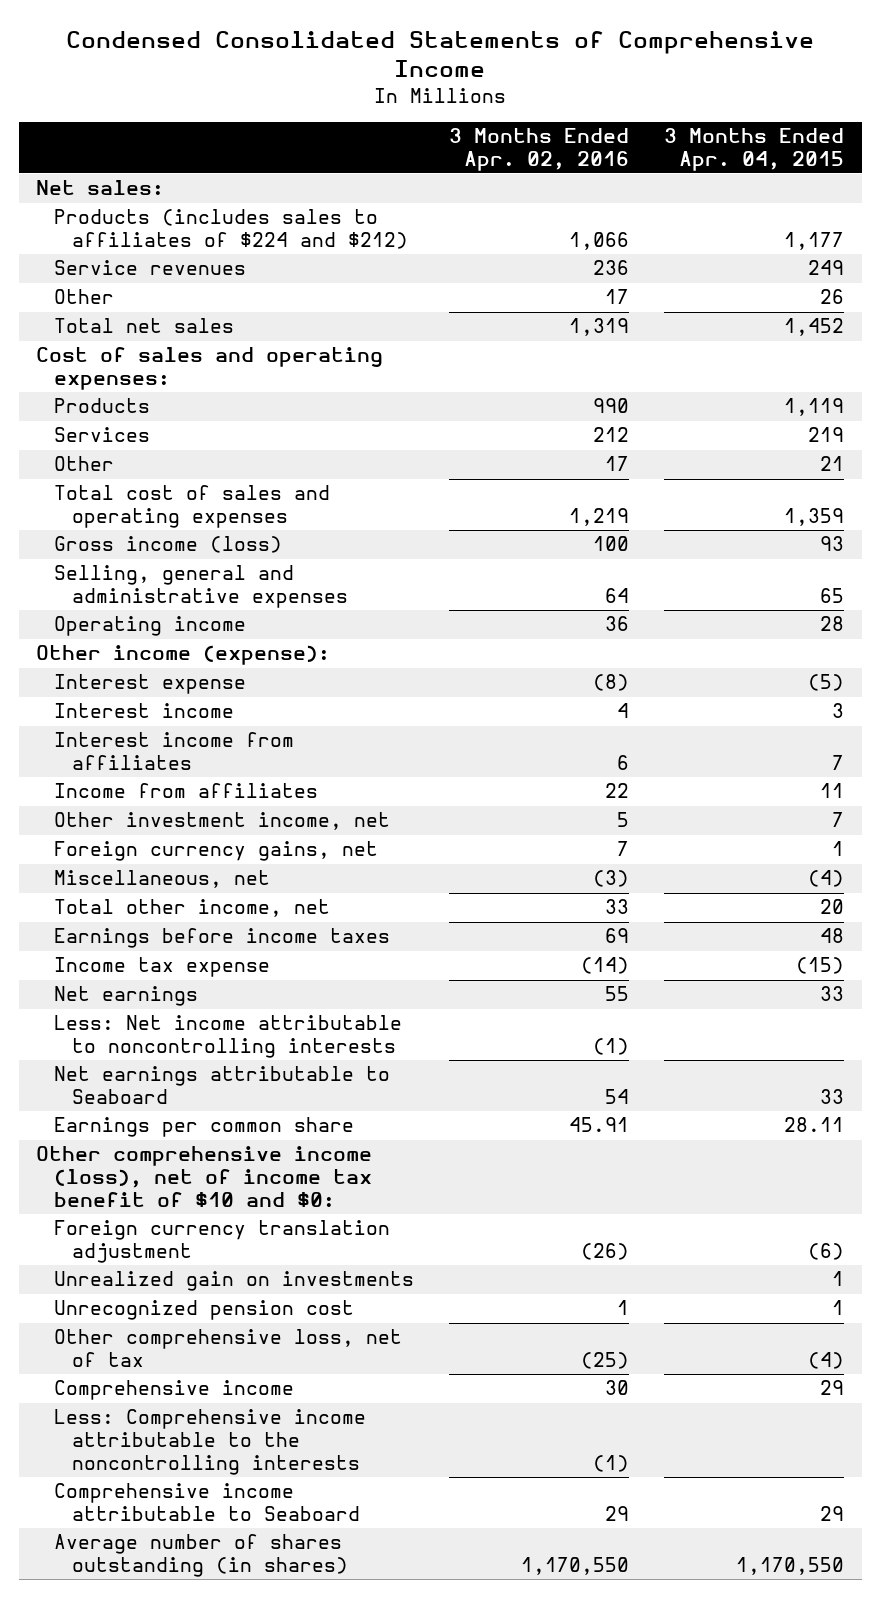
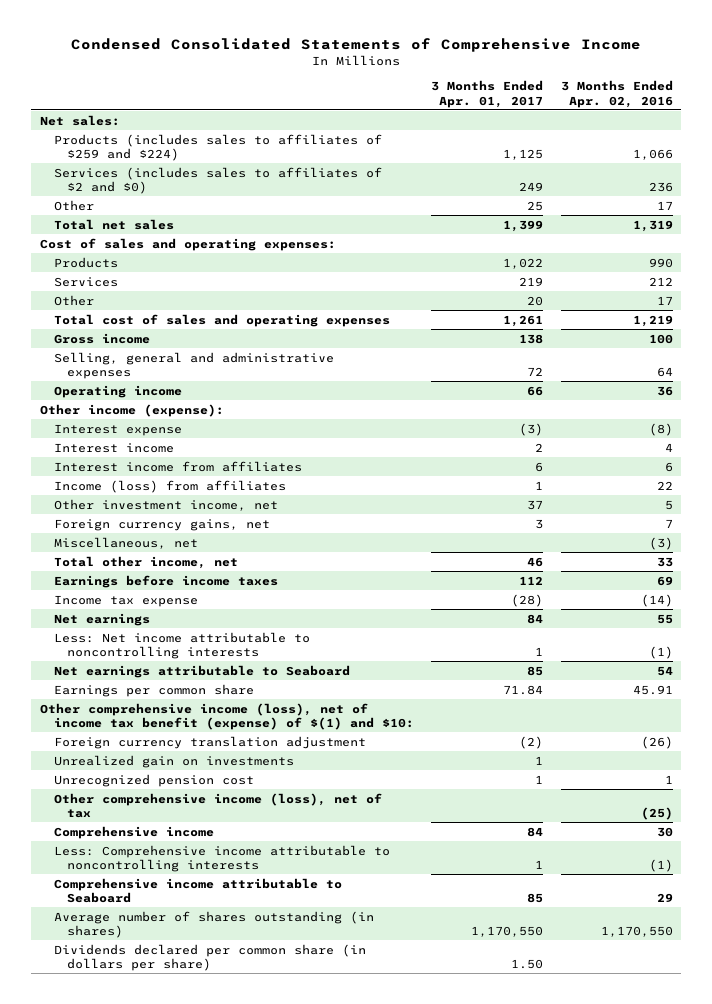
- | 3 Months Ended Apr. 02, 2016 | 3 Months Ended Apr. 04, 2015
+ | 3 Months Ended Apr. 01, 2017 | 3 Months Ended Apr. 02, 2016
- Products (includes sales to affiliates of $224 and $212) | 1,066 | 1,177
- Service revenues | 236 | 249
+ Products (includes sales to affiliates of $259 and $224) | 1,125 | 1,066
+ Services (includes sales to affiliates of $2 and $0) | 249 | 236
- Gross income (loss) | 100 | 93
+ Gross income | 138 | 100
- Income from affiliates | 22 | 11
+ Income (loss) from affiliates | 1 | 22
- Other comprehensive income (loss), net of income tax benefit of $10 and $0:
+ Other comprehensive income (loss), net of income tax benefit (expense) of $(1) and $10:
- Other comprehensive loss, net of tax | (25) | (4)
+ Other comprehensive income (loss), net of tax | | (25)
- Less: Comprehensive income attributable to the noncontrolling interests | (1) |
+ Less: Comprehensive income attributable to noncontrolling interests | 1 | (1)
+ Dividends declared per common share (in dollars per share) | 1.50 |

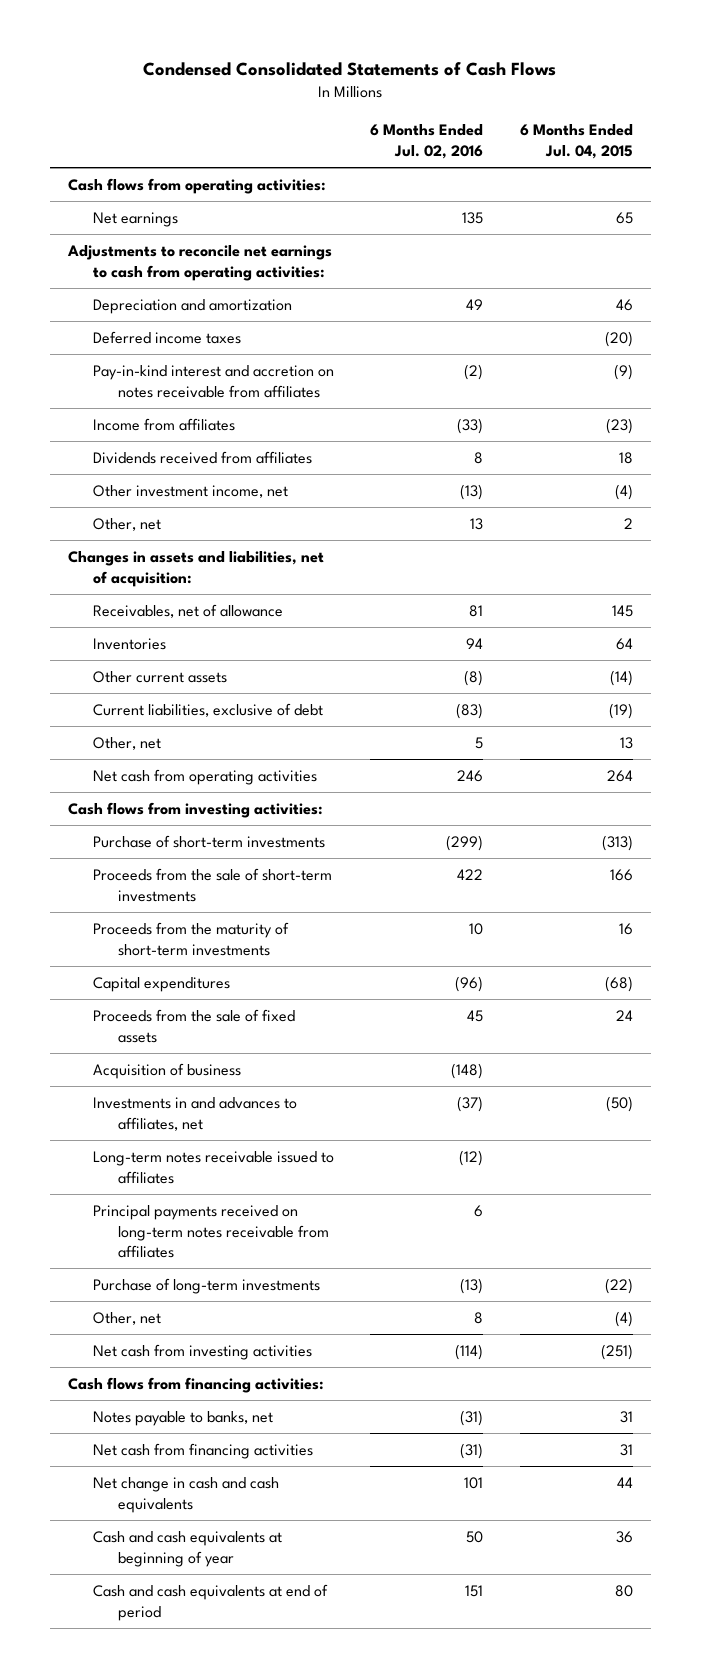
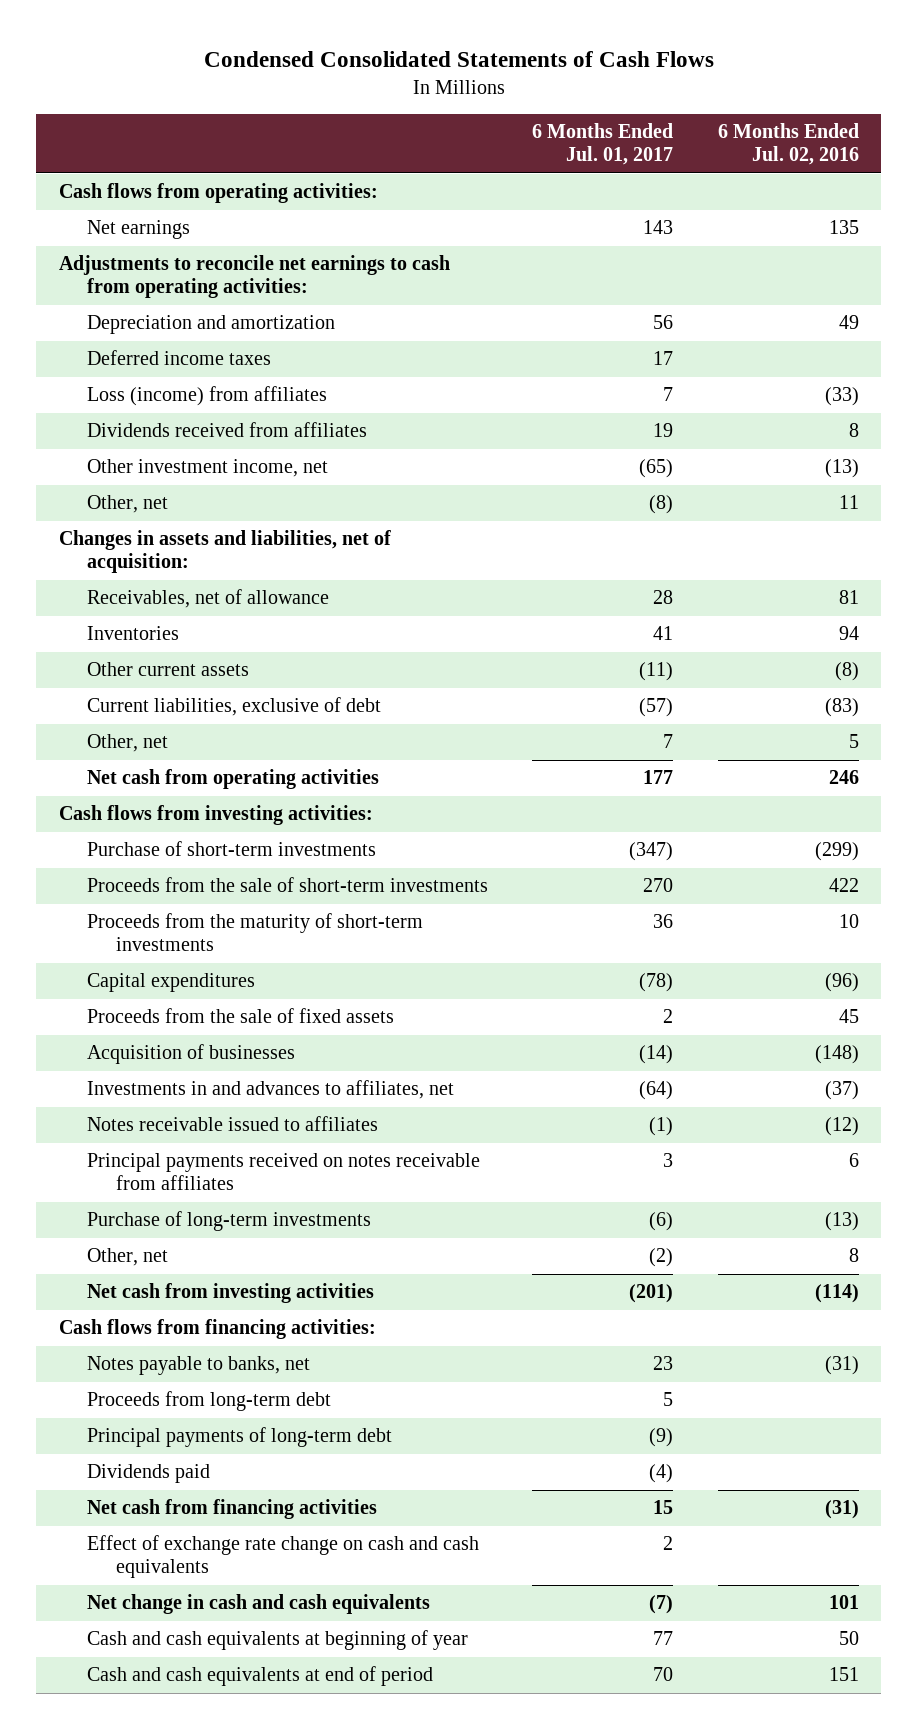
- | 6 Months Ended Jul. 02, 2016 | 6 Months Ended Jul. 04, 2015
+ | 6 Months Ended Jul. 01, 2017 | 6 Months Ended Jul. 02, 2016
- Pay-in-kind interest and accretion on notes receivable from affiliates | (2) | (9)
- Income from affiliates | (33) | (23)
+ Loss (income) from affiliates | 7 | (33)
- Other, net | 13 | 2
+ Other, net | (8) | 11
- Acquisition of business | (148) |
+ Acquisition of businesses | (14) | (148)
- Long-term notes receivable issued to affiliates | (12) |
- Principal payments received on long-term notes receivable from affiliates | 6 |
+ Notes receivable issued to affiliates | (1) | (12)
+ Principal payments received on notes receivable from affiliates | 3 | 6
+ Proceeds from long-term debt | 5 |
+ Principal payments of long-term debt | (9) |
+ Dividends paid | (4) |
+ Effect of exchange rate change on cash and cash equivalents | 2 |

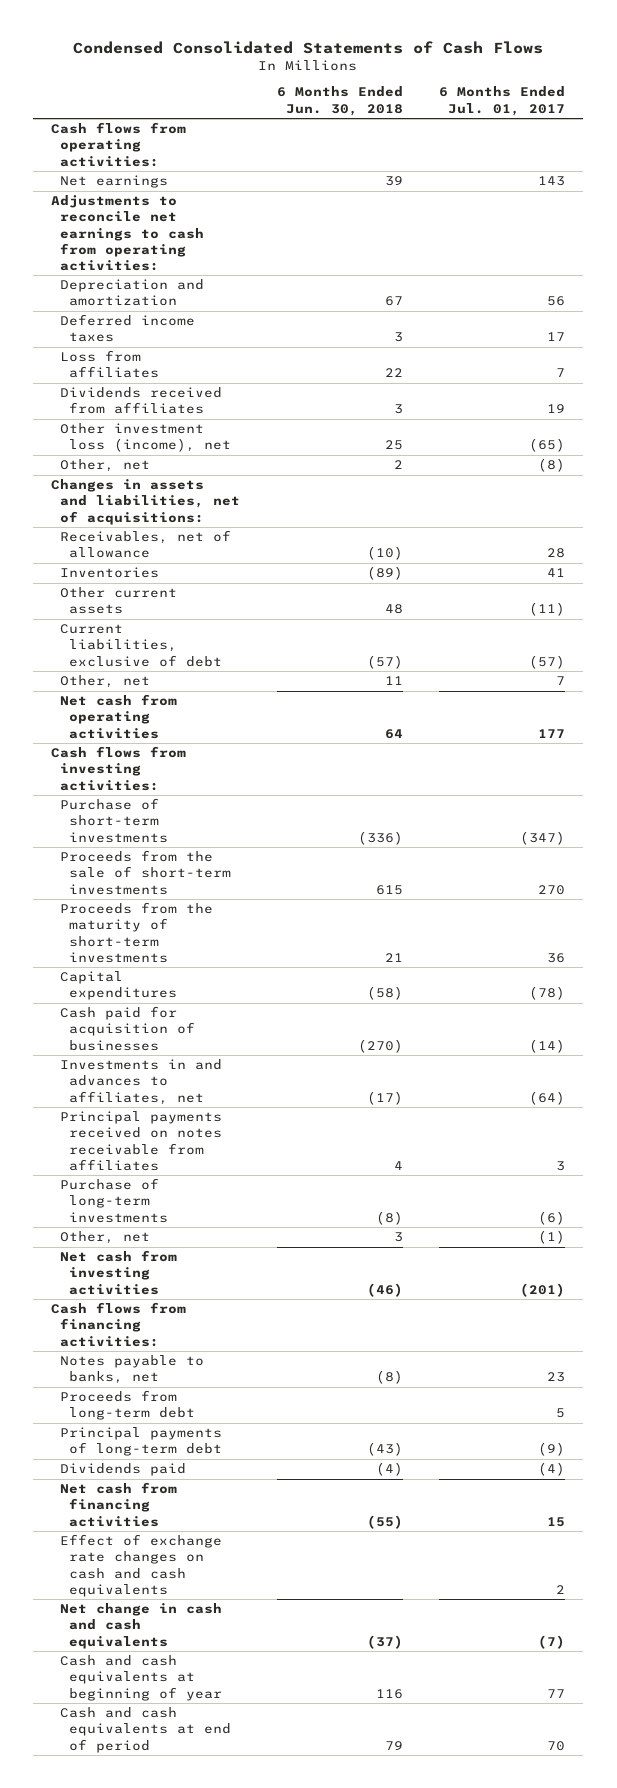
- | 6 Months Ended Jul. 01, 2017 | 6 Months Ended Jul. 02, 2016
+ | 6 Months Ended Jun. 30, 2018 | 6 Months Ended Jul. 01, 2017
- Loss (income) from affiliates | 7 | (33)
+ Loss from affiliates | 22 | 7
- Other investment income, net | (65) | (13)
+ Other investment loss (income), net | 25 | (65)
- Changes in assets and liabilities, net of acquisition:
+ Changes in assets and liabilities, net of acquisitions:
- Proceeds from the sale of fixed assets | 2 | 45
- Acquisition of businesses | (14) | (148)
+ Cash paid for acquisition of businesses | (270) | (14)
- Notes receivable issued to affiliates | (1) | (12)
- Other, net | (2) | 8
+ Other, net | 3 | (1)
- Effect of exchange rate change on cash and cash equivalents | 2 |
+ Effect of exchange rate changes on cash and cash equivalents | | 2

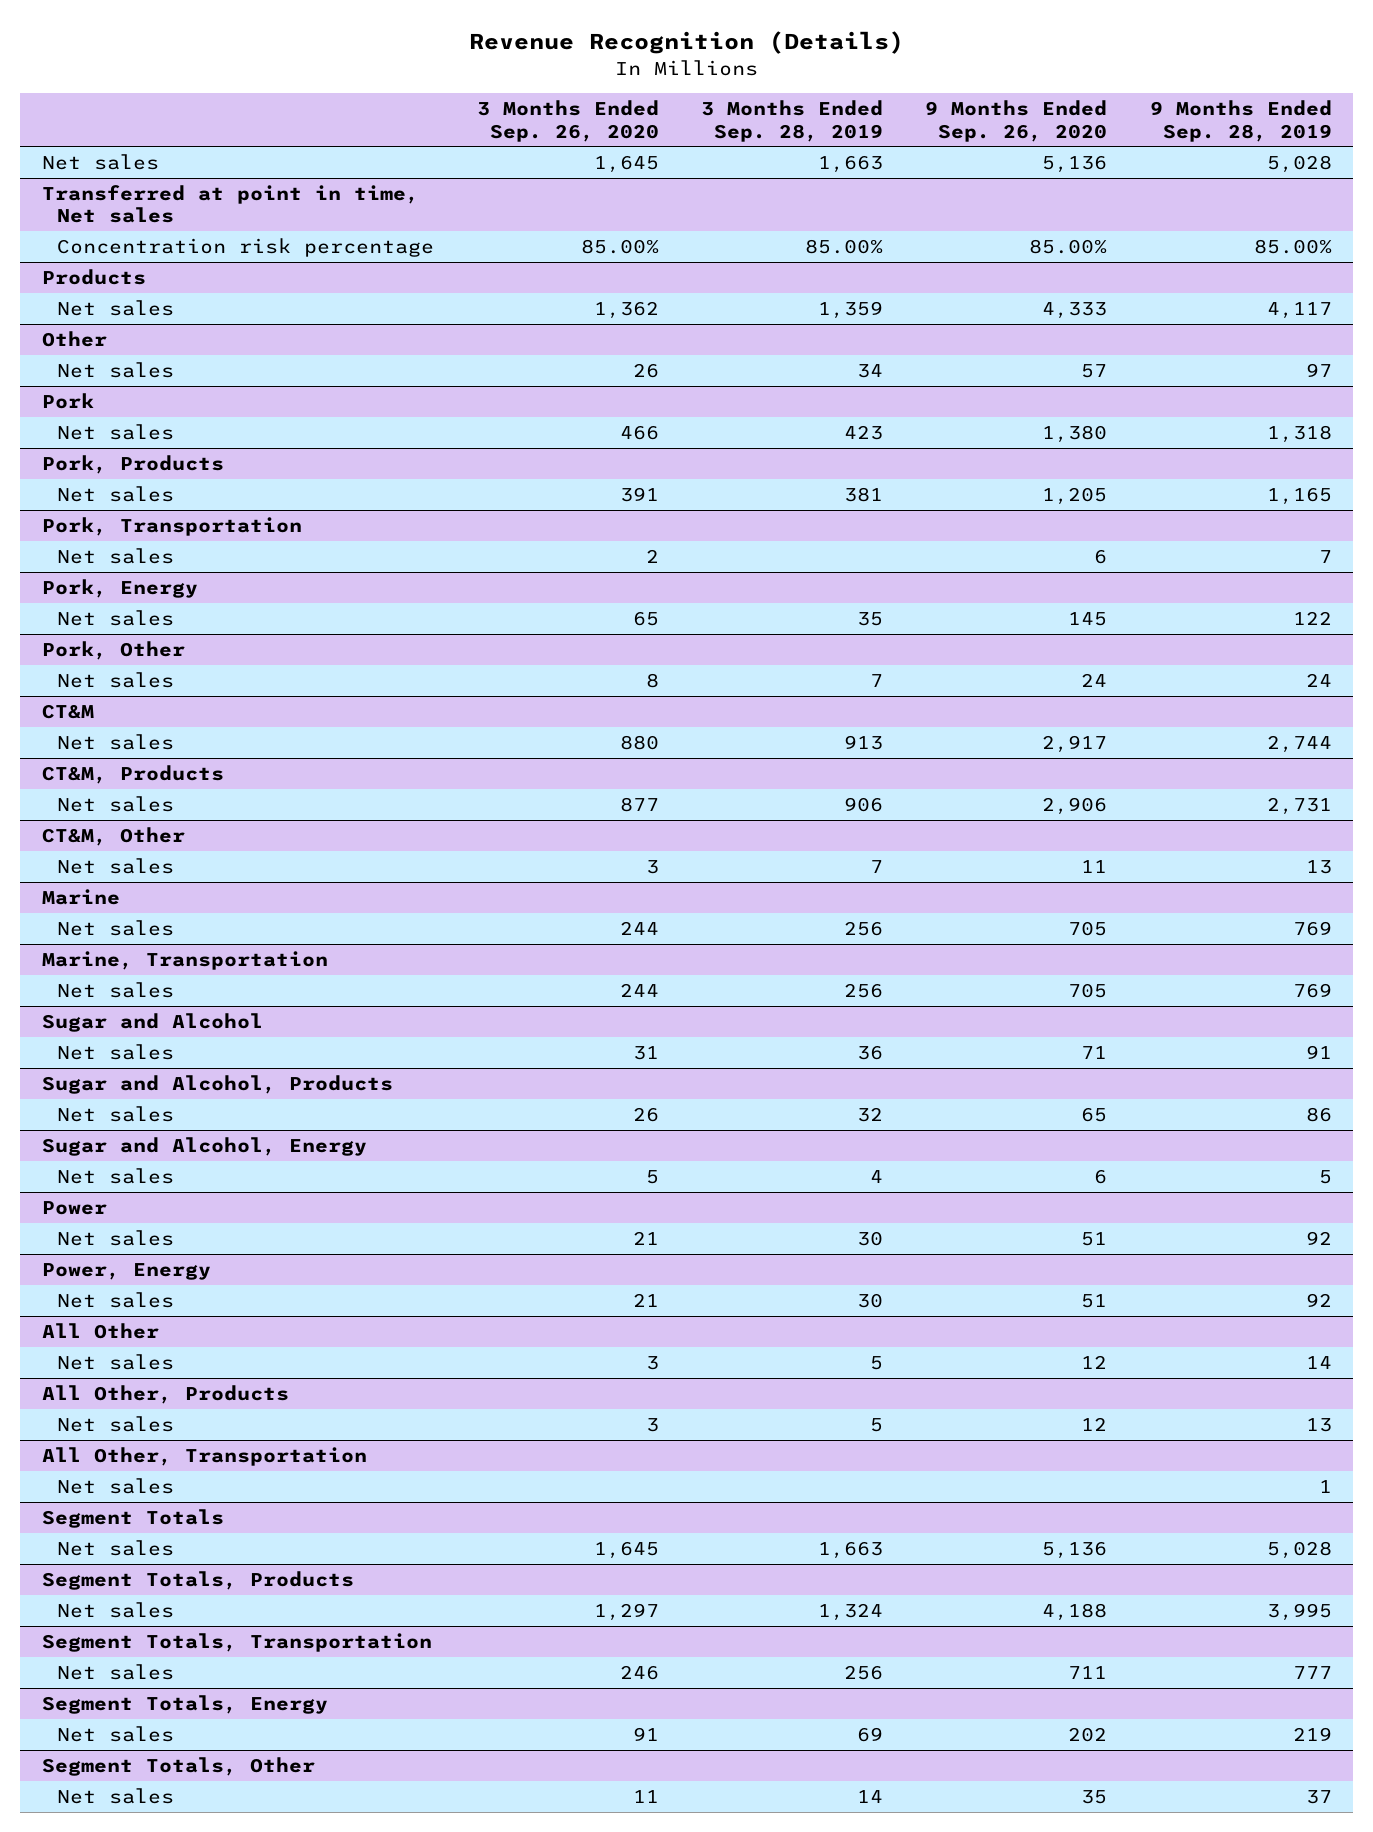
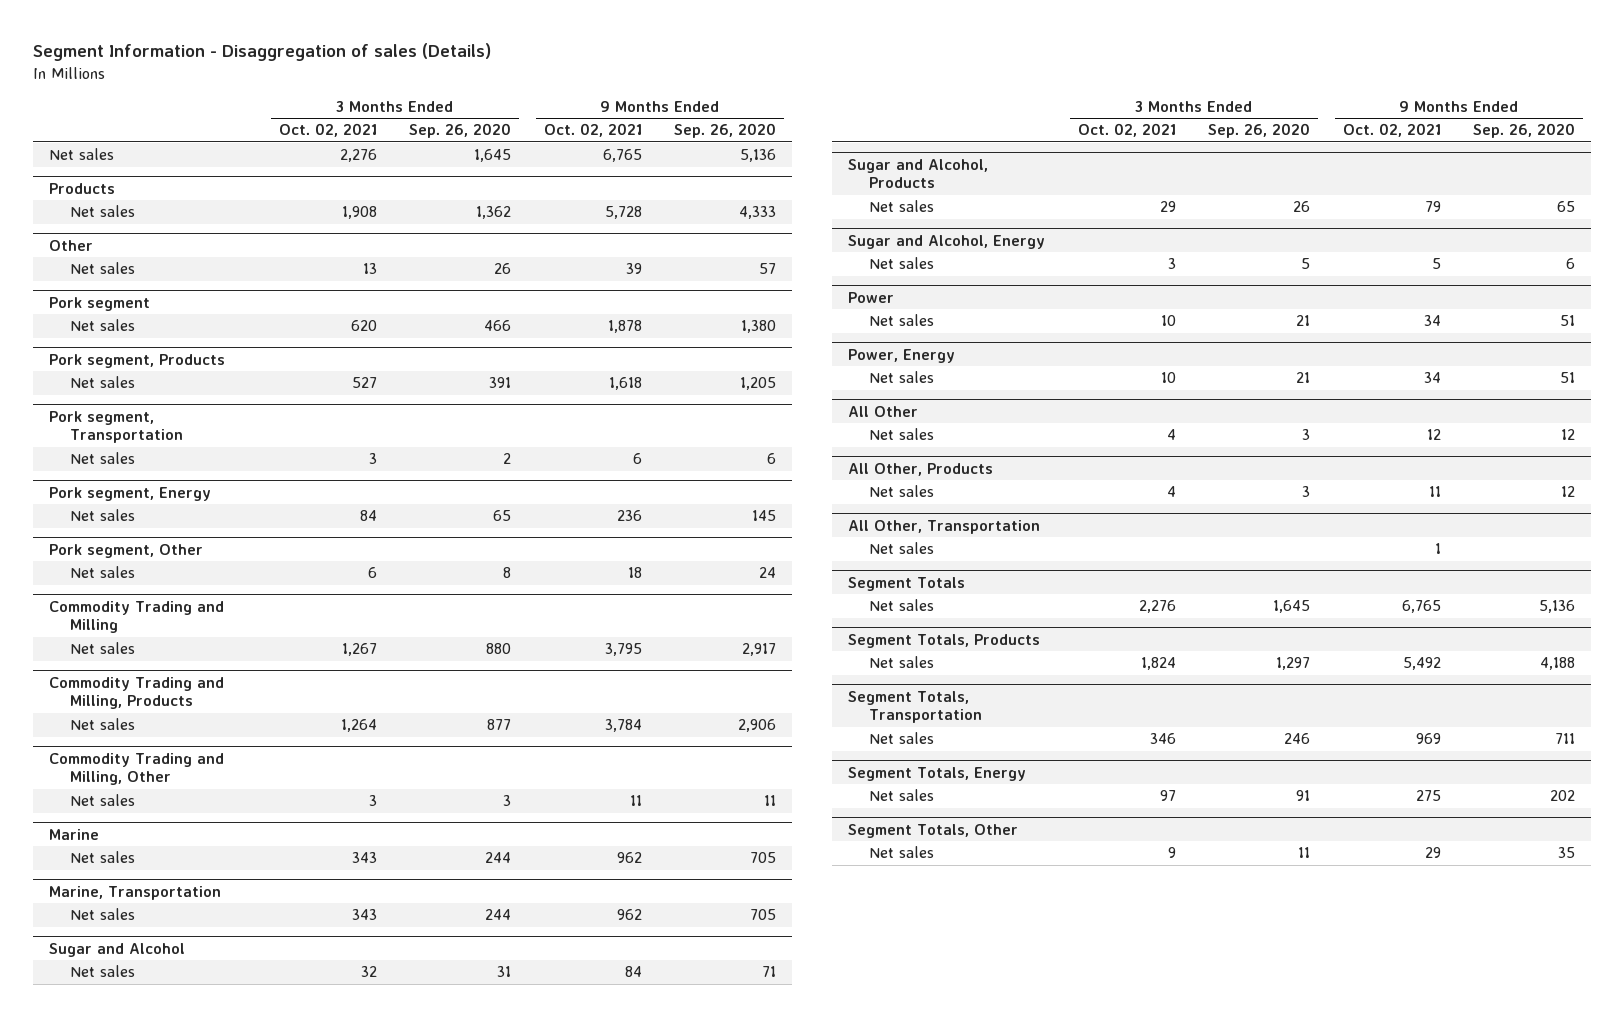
- Revenue Recognition (Details)
+ Segment Information - Disaggregation of sales (Details)
- | 3 Months Ended Sep. 26, 2020 | 3 Months Ended Sep. 28, 2019 | 9 Months Ended Sep. 26, 2020 | 9 Months Ended Sep. 28, 2019
+ | 3 Months Ended Oct. 02, 2021 | 3 Months Ended Sep. 26, 2020 | 9 Months Ended Oct. 02, 2021 | 9 Months Ended Sep. 26, 2020
- Transferred at point in time, Net sales
- Concentration risk percentage | 85.00% | 85.00% | 85.00% | 85.00%
- Pork
+ Pork segment
- Pork, Products
+ Pork segment, Products
- Pork, Transportation
+ Pork segment, Transportation
- Pork, Energy
+ Pork segment, Energy
- Pork, Other
+ Pork segment, Other
- CT&M
+ Commodity Trading and Milling
- CT&M, Products
+ Commodity Trading and Milling, Products
- CT&M, Other
+ Commodity Trading and Milling, Other

